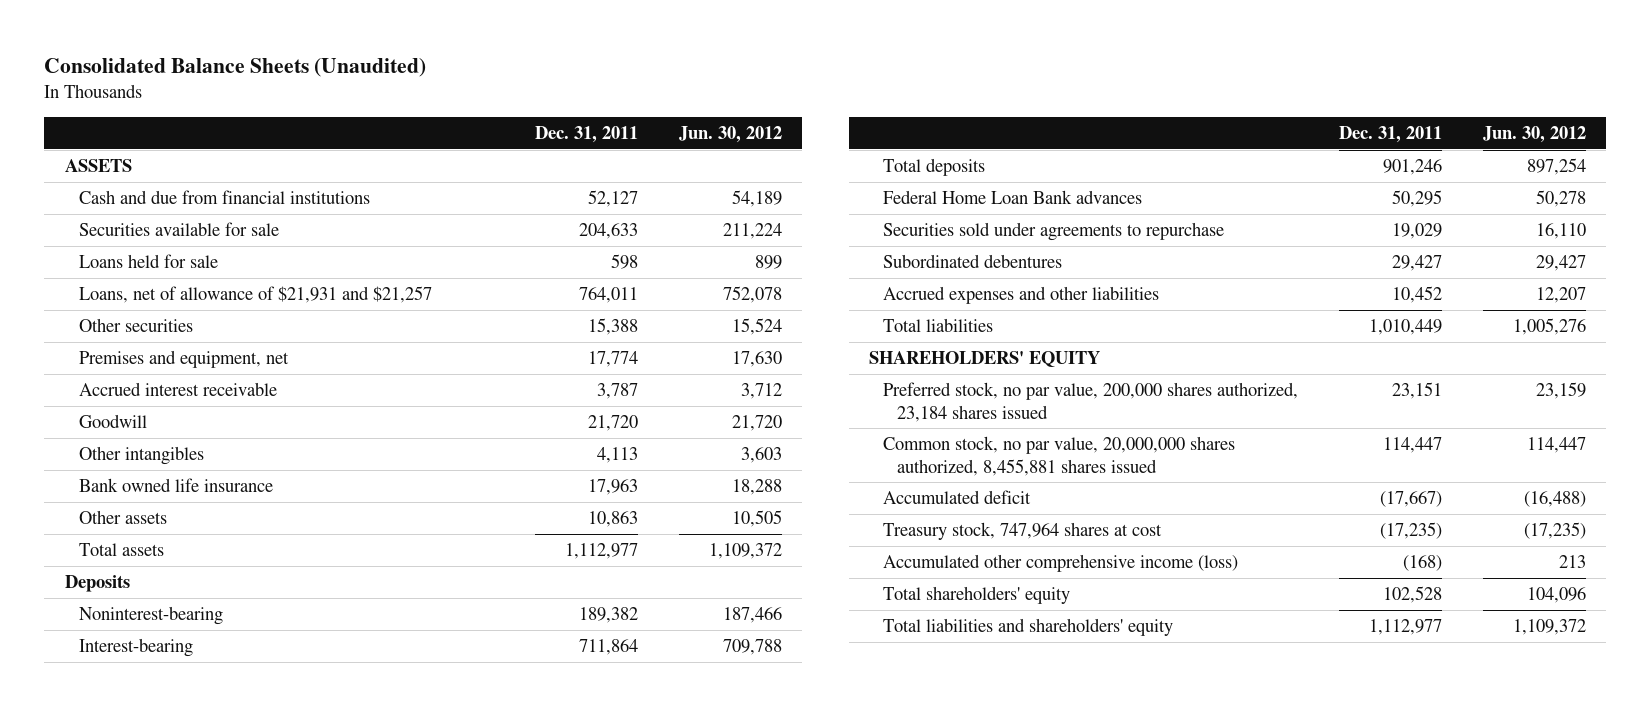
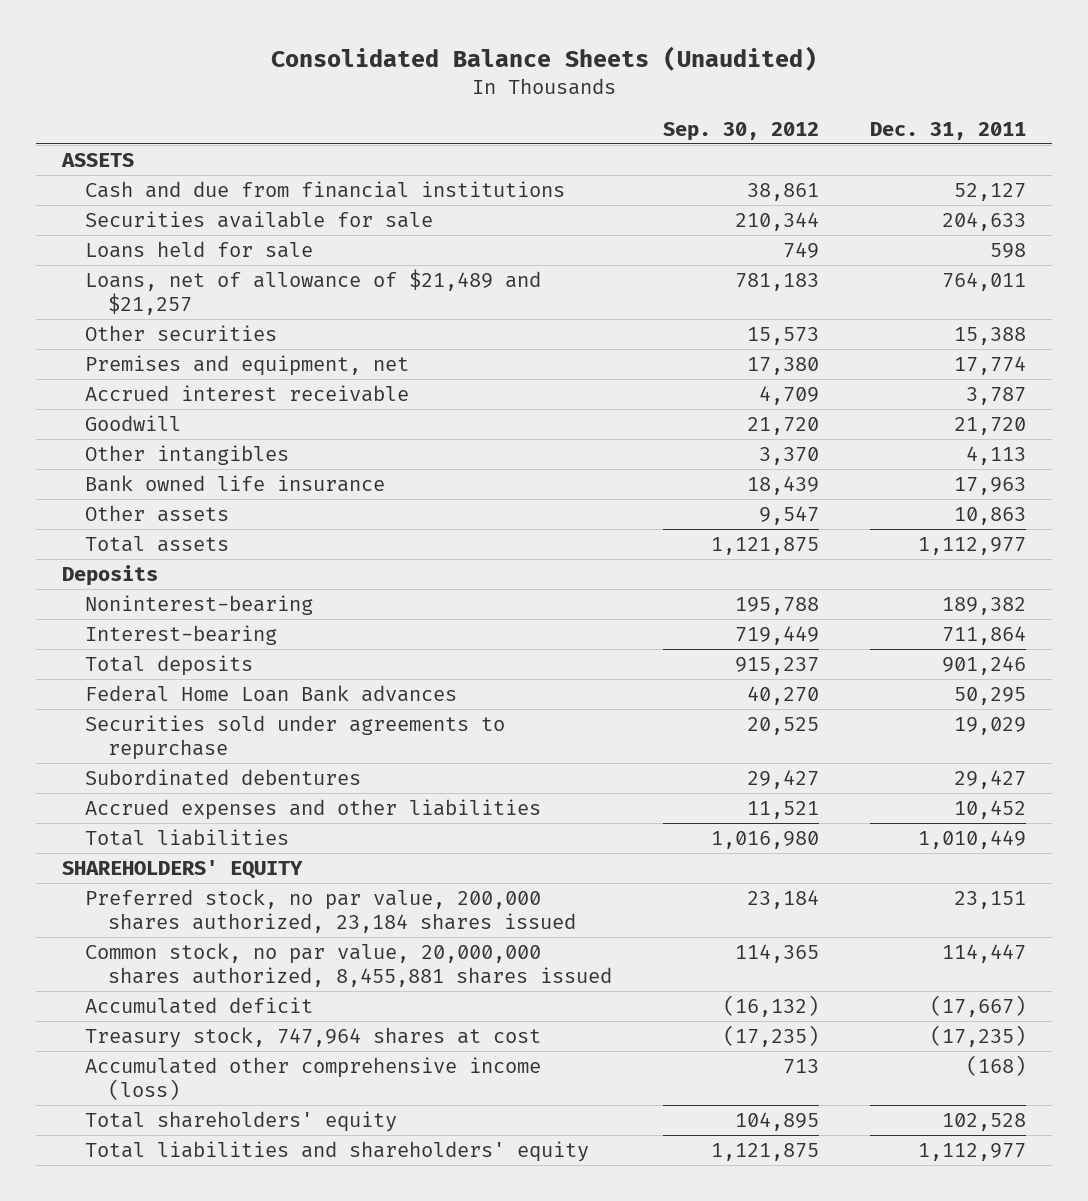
- | Dec. 31, 2011 | Jun. 30, 2012
+ | Sep. 30, 2012 | Dec. 31, 2011
- Loans, net of allowance of $21,931 and $21,257 | 764,011 | 752,078
+ Loans, net of allowance of $21,489 and $21,257 | 781,183 | 764,011

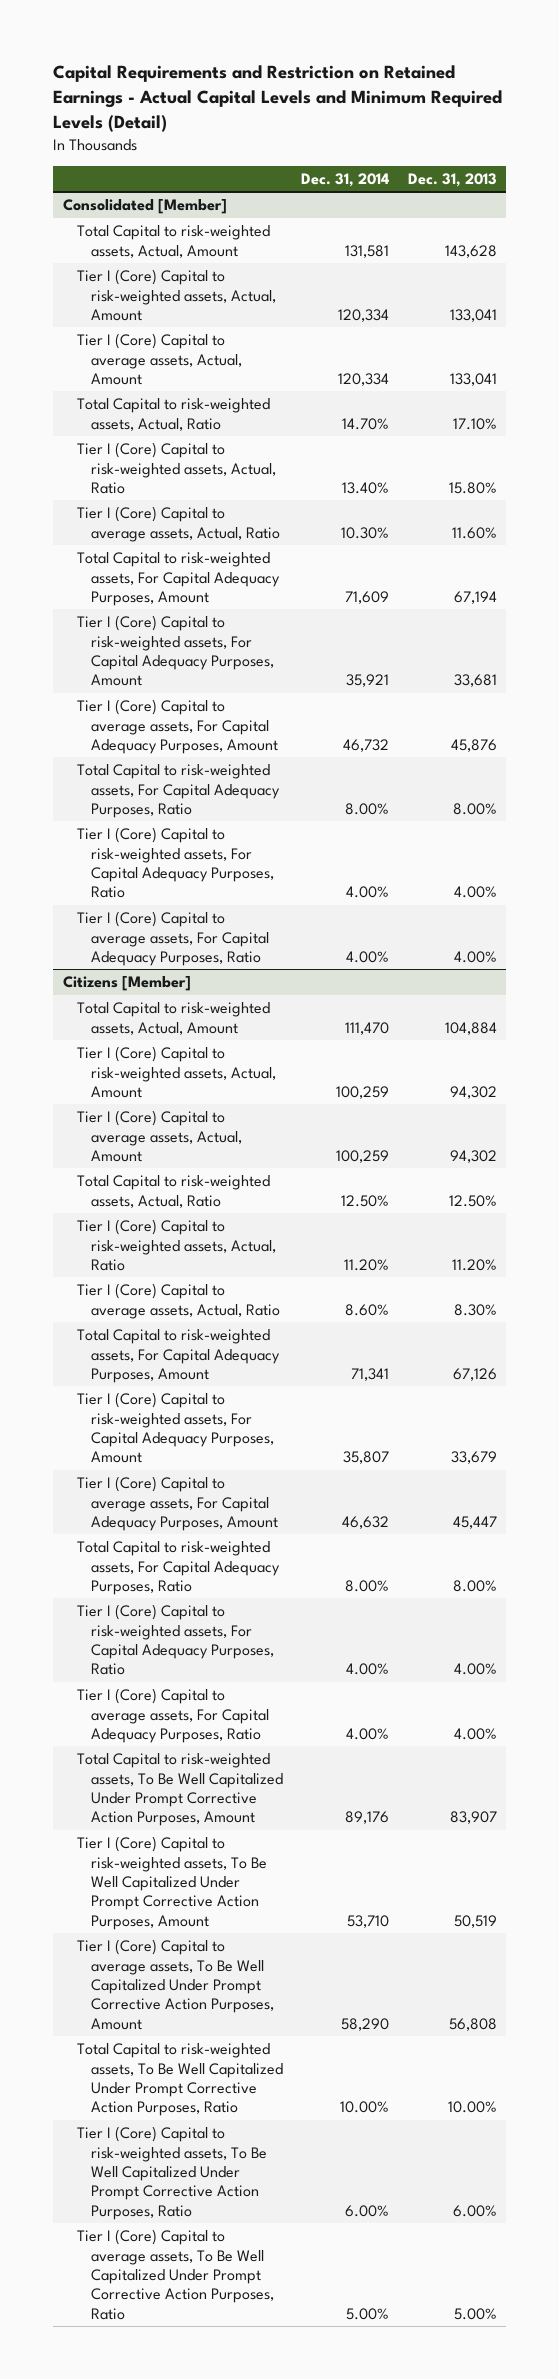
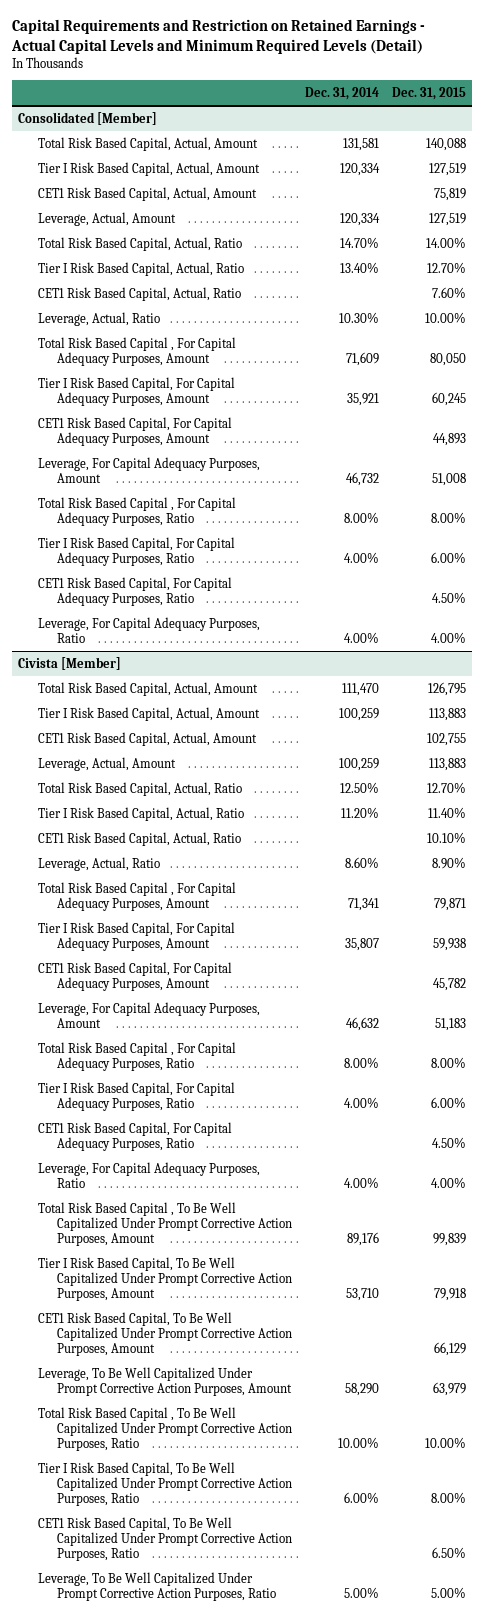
- | Dec. 31, 2014 | Dec. 31, 2013
+ | Dec. 31, 2014 | Dec. 31, 2015
@ Consolidated [Member]
- Total Capital to risk-weighted assets, Actual, Amount | 131,581 | 143,628
- Tier I (Core) Capital to risk-weighted assets, Actual, Amount | 120,334 | 133,041
- Tier I (Core) Capital to average assets, Actual, Amount | 120,334 | 133,041
- Total Capital to risk-weighted assets, Actual, Ratio | 14.70% | 17.10%
- Tier I (Core) Capital to risk-weighted assets, Actual, Ratio | 13.40% | 15.80%
- Tier I (Core) Capital to average assets, Actual, Ratio | 10.30% | 11.60%
- Total Capital to risk-weighted assets, For Capital Adequacy Purposes, Amount | 71,609 | 67,194
- Tier I (Core) Capital to risk-weighted assets, For Capital Adequacy Purposes, Amount | 35,921 | 33,681
- Tier I (Core) Capital to average assets, For Capital Adequacy Purposes, Amount | 46,732 | 45,876
- Total Capital to risk-weighted assets, For Capital Adequacy Purposes, Ratio | 8.00% | 8.00%
- Tier I (Core) Capital to risk-weighted assets, For Capital Adequacy Purposes, Ratio | 4.00% | 4.00%
- Tier I (Core) Capital to average assets, For Capital Adequacy Purposes, Ratio | 4.00% | 4.00%
- Citizens [Member]
- Total Capital to risk-weighted assets, Actual, Amount | 111,470 | 104,884
- Tier I (Core) Capital to risk-weighted assets, Actual, Amount | 100,259 | 94,302
- Tier I (Core) Capital to average assets, Actual, Amount | 100,259 | 94,302
- Total Capital to risk-weighted assets, Actual, Ratio | 12.50% | 12.50%
- Tier I (Core) Capital to risk-weighted assets, Actual, Ratio | 11.20% | 11.20%
- Tier I (Core) Capital to average assets, Actual, Ratio | 8.60% | 8.30%
- Total Capital to risk-weighted assets, For Capital Adequacy Purposes, Amount | 71,341 | 67,126
- Tier I (Core) Capital to risk-weighted assets, For Capital Adequacy Purposes, Amount | 35,807 | 33,679
- Tier I (Core) Capital to average assets, For Capital Adequacy Purposes, Amount | 46,632 | 45,447
- Total Capital to risk-weighted assets, For Capital Adequacy Purposes, Ratio | 8.00% | 8.00%
- Tier I (Core) Capital to risk-weighted assets, For Capital Adequacy Purposes, Ratio | 4.00% | 4.00%
- Tier I (Core) Capital to average assets, For Capital Adequacy Purposes, Ratio | 4.00% | 4.00%
- Total Capital to risk-weighted assets, To Be Well Capitalized Under Prompt Corrective Action Purposes, Amount | 89,176 | 83,907
- Tier I (Core) Capital to risk-weighted assets, To Be Well Capitalized Under Prompt Corrective Action Purposes, Amount | 53,710 | 50,519
- Tier I (Core) Capital to average assets, To Be Well Capitalized Under Prompt Corrective Action Purposes, Amount | 58,290 | 56,808
- Total Capital to risk-weighted assets, To Be Well Capitalized Under Prompt Corrective Action Purposes, Ratio | 10.00% | 10.00%
- Tier I (Core) Capital to risk-weighted assets, To Be Well Capitalized Under Prompt Corrective Action Purposes, Ratio | 6.00% | 6.00%
- Tier I (Core) Capital to average assets, To Be Well Capitalized Under Prompt Corrective Action Purposes, Ratio | 5.00% | 5.00%
@ Consolidated [Member]
+ Total Risk Based Capital, Actual, Amount | 131,581 | 140,088
+ Tier I Risk Based Capital, Actual, Amount | 120,334 | 127,519
+ CET1 Risk Based Capital, Actual, Amount | | 75,819
+ Leverage, Actual, Amount | 120,334 | 127,519
+ Total Risk Based Capital, Actual, Ratio | 14.70% | 14.00%
+ Tier I Risk Based Capital, Actual, Ratio | 13.40% | 12.70%
+ CET1 Risk Based Capital, Actual, Ratio | | 7.60%
+ Leverage, Actual, Ratio | 10.30% | 10.00%
+ Total Risk Based Capital , For Capital Adequacy Purposes, Amount | 71,609 | 80,050
+ Tier I Risk Based Capital, For Capital Adequacy Purposes, Amount | 35,921 | 60,245
+ CET1 Risk Based Capital, For Capital Adequacy Purposes, Amount | | 44,893
+ Leverage, For Capital Adequacy Purposes, Amount | 46,732 | 51,008
+ Total Risk Based Capital , For Capital Adequacy Purposes, Ratio | 8.00% | 8.00%
+ Tier I Risk Based Capital, For Capital Adequacy Purposes, Ratio | 4.00% | 6.00%
+ CET1 Risk Based Capital, For Capital Adequacy Purposes, Ratio | | 4.50%
+ Leverage, For Capital Adequacy Purposes, Ratio | 4.00% | 4.00%
+ Civista [Member]
+ Total Risk Based Capital, Actual, Amount | 111,470 | 126,795
+ Tier I Risk Based Capital, Actual, Amount | 100,259 | 113,883
+ CET1 Risk Based Capital, Actual, Amount | | 102,755
+ Leverage, Actual, Amount | 100,259 | 113,883
+ Total Risk Based Capital, Actual, Ratio | 12.50% | 12.70%
+ Tier I Risk Based Capital, Actual, Ratio | 11.20% | 11.40%
+ CET1 Risk Based Capital, Actual, Ratio | | 10.10%
+ Leverage, Actual, Ratio | 8.60% | 8.90%
+ Total Risk Based Capital , For Capital Adequacy Purposes, Amount | 71,341 | 79,871
+ Tier I Risk Based Capital, For Capital Adequacy Purposes, Amount | 35,807 | 59,938
+ CET1 Risk Based Capital, For Capital Adequacy Purposes, Amount | | 45,782
+ Leverage, For Capital Adequacy Purposes, Amount | 46,632 | 51,183
+ Total Risk Based Capital , For Capital Adequacy Purposes, Ratio | 8.00% | 8.00%
+ Tier I Risk Based Capital, For Capital Adequacy Purposes, Ratio | 4.00% | 6.00%
+ CET1 Risk Based Capital, For Capital Adequacy Purposes, Ratio | | 4.50%
+ Leverage, For Capital Adequacy Purposes, Ratio | 4.00% | 4.00%
+ Total Risk Based Capital , To Be Well Capitalized Under Prompt Corrective Action Purposes, Amount | 89,176 | 99,839
+ Tier I Risk Based Capital, To Be Well Capitalized Under Prompt Corrective Action Purposes, Amount | 53,710 | 79,918
+ CET1 Risk Based Capital, To Be Well Capitalized Under Prompt Corrective Action Purposes, Amount | | 66,129
+ Leverage, To Be Well Capitalized Under Prompt Corrective Action Purposes, Amount | 58,290 | 63,979
+ Total Risk Based Capital , To Be Well Capitalized Under Prompt Corrective Action Purposes, Ratio | 10.00% | 10.00%
+ Tier I Risk Based Capital, To Be Well Capitalized Under Prompt Corrective Action Purposes, Ratio | 6.00% | 8.00%
+ CET1 Risk Based Capital, To Be Well Capitalized Under Prompt Corrective Action Purposes, Ratio | | 6.50%
+ Leverage, To Be Well Capitalized Under Prompt Corrective Action Purposes, Ratio | 5.00% | 5.00%

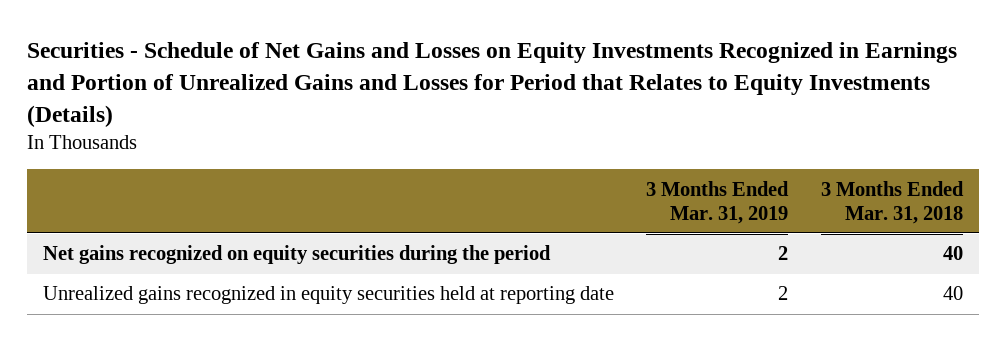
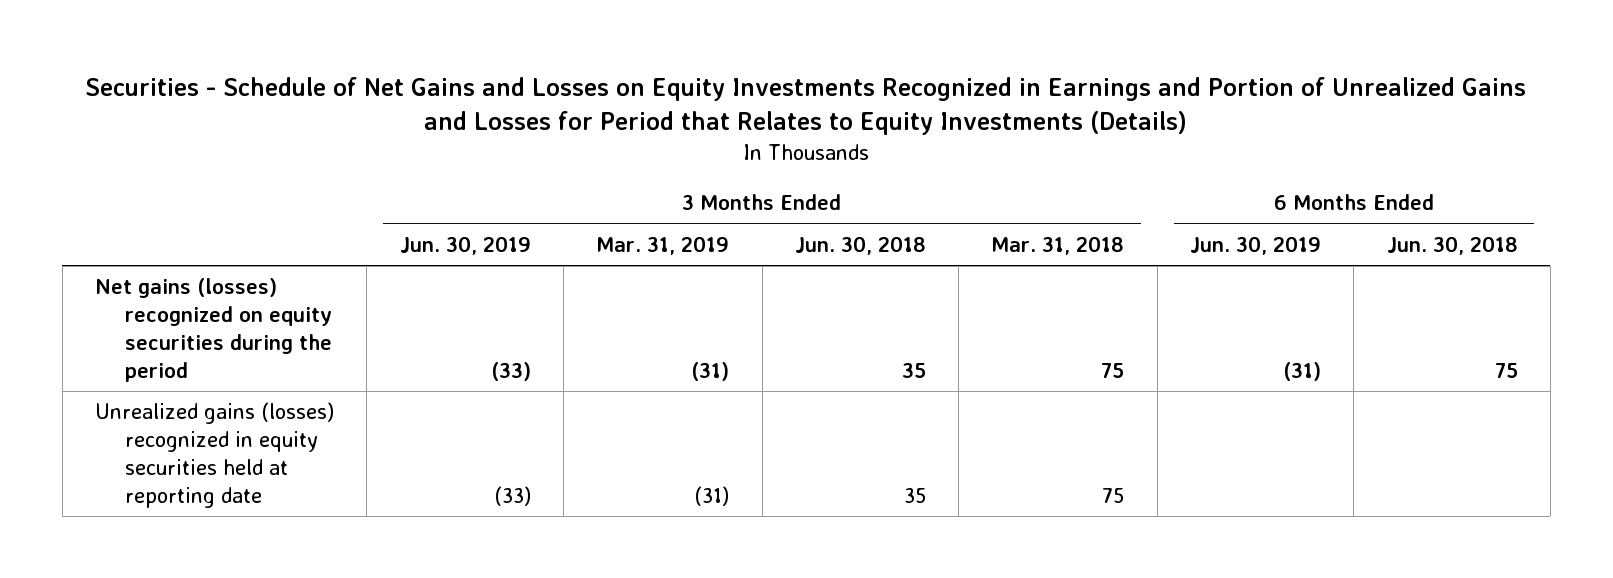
- | 3 Months Ended Mar. 31, 2019 | 3 Months Ended Mar. 31, 2018
+ | 3 Months Ended Jun. 30, 2019 | 3 Months Ended Mar. 31, 2019 | 3 Months Ended Jun. 30, 2018 | 3 Months Ended Mar. 31, 2018 | 6 Months Ended Jun. 30, 2019 | 6 Months Ended Jun. 30, 2018
- Net gains recognized on equity securities during the period | 2 | 40
- Unrealized gains recognized in equity securities held at reporting date | 2 | 40
+ Net gains (losses) recognized on equity securities during the period | (33) | (31) | 35 | 75 | (31) | 75
+ Unrealized gains (losses) recognized in equity securities held at reporting date | (33) | (31) | 35 | 75 | |

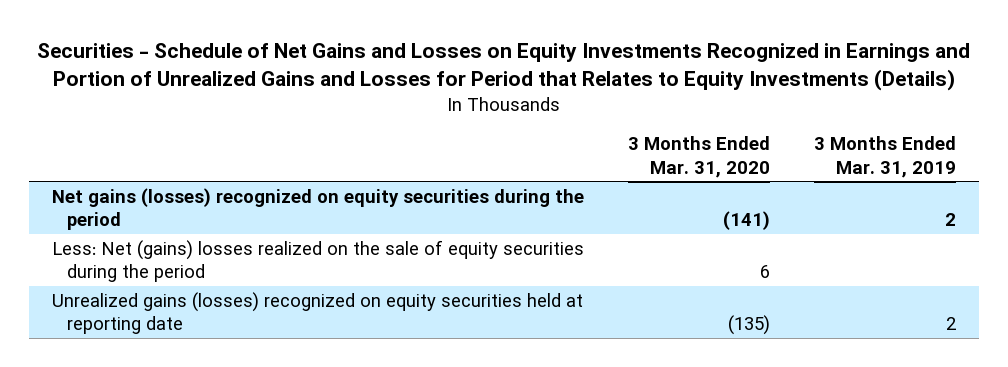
- | 3 Months Ended Jun. 30, 2019 | 3 Months Ended Mar. 31, 2019 | 3 Months Ended Jun. 30, 2018 | 3 Months Ended Mar. 31, 2018 | 6 Months Ended Jun. 30, 2019 | 6 Months Ended Jun. 30, 2018
+ | 3 Months Ended Mar. 31, 2020 | 3 Months Ended Mar. 31, 2019
- Net gains (losses) recognized on equity securities during the period | (33) | (31) | 35 | 75 | (31) | 75
- Unrealized gains (losses) recognized in equity securities held at reporting date | (33) | (31) | 35 | 75 | |
+ Net gains (losses) recognized on equity securities during the period | (141) | 2
+ Less: Net (gains) losses realized on the sale of equity securities during the period | 6 |
+ Unrealized gains (losses) recognized on equity securities held at reporting date | (135) | 2

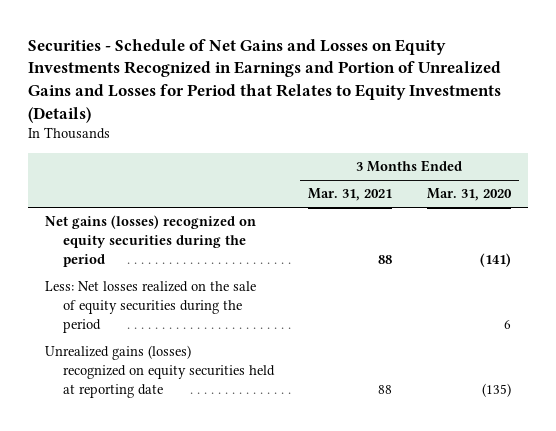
- | 3 Months Ended Mar. 31, 2020 | 3 Months Ended Mar. 31, 2019
+ | 3 Months Ended Mar. 31, 2021 | 3 Months Ended Mar. 31, 2020
- Less: Net (gains) losses realized on the sale of equity securities during the period | 6 |
+ Less: Net losses realized on the sale of equity securities during the period | | 6

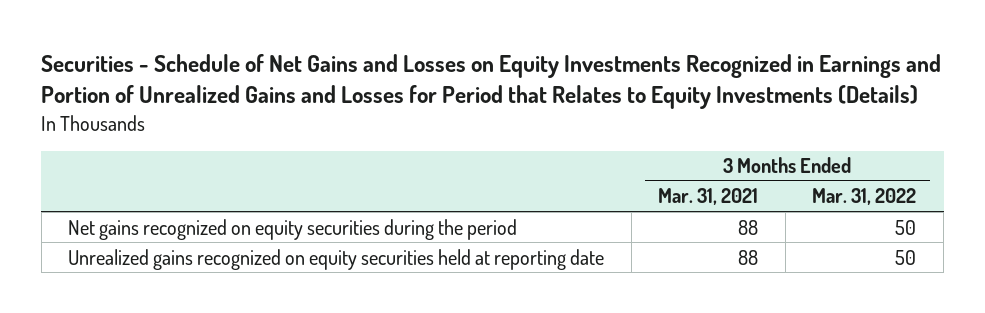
- | 3 Months Ended Mar. 31, 2021 | 3 Months Ended Mar. 31, 2020
+ | 3 Months Ended Mar. 31, 2021 | 3 Months Ended Mar. 31, 2022
- Net gains (losses) recognized on equity securities during the period | 88 | (141)
- Less: Net losses realized on the sale of equity securities during the period | | 6
- Unrealized gains (losses) recognized on equity securities held at reporting date | 88 | (135)
+ Net gains recognized on equity securities during the period | 88 | 50
+ Unrealized gains recognized on equity securities held at reporting date | 88 | 50

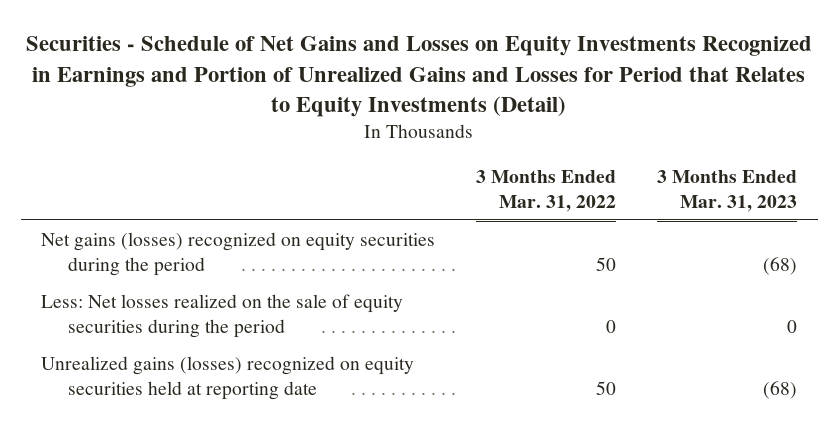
- Securities - Schedule of Net Gains and Losses on Equity Investments Recognized in Earnings and Portion of Unrealized Gains and Losses for Period that Relates to Equity Investments (Details)
+ Securities - Schedule of Net Gains and Losses on Equity Investments Recognized in Earnings and Portion of Unrealized Gains and Losses for Period that Relates to Equity Investments (Detail)
- | 3 Months Ended Mar. 31, 2021 | 3 Months Ended Mar. 31, 2022
+ | 3 Months Ended Mar. 31, 2022 | 3 Months Ended Mar. 31, 2023
- Net gains recognized on equity securities during the period | 88 | 50
- Unrealized gains recognized on equity securities held at reporting date | 88 | 50
+ Net gains (losses) recognized on equity securities during the period | 50 | (68)
+ Less: Net losses realized on the sale of equity securities during the period | 0 | 0
+ Unrealized gains (losses) recognized on equity securities held at reporting date | 50 | (68)

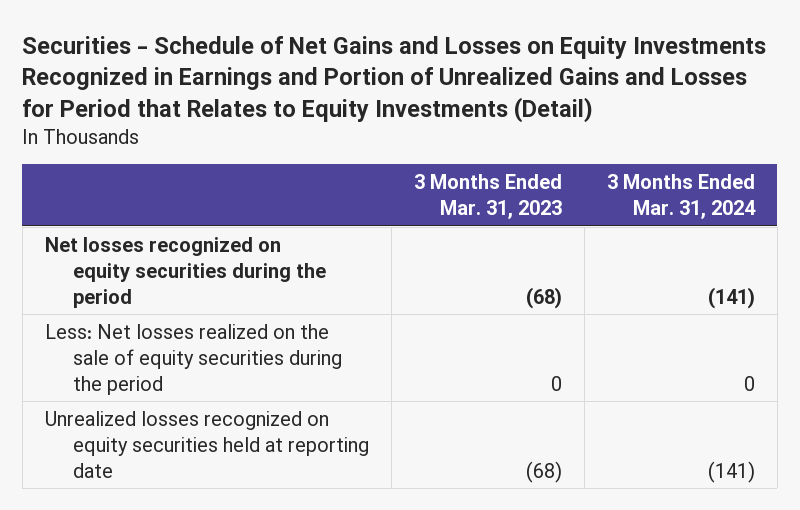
- | 3 Months Ended Mar. 31, 2022 | 3 Months Ended Mar. 31, 2023
+ | 3 Months Ended Mar. 31, 2023 | 3 Months Ended Mar. 31, 2024
- Net gains (losses) recognized on equity securities during the period | 50 | (68)
+ Net losses recognized on equity securities during the period | (68) | (141)
- Unrealized gains (losses) recognized on equity securities held at reporting date | 50 | (68)
+ Unrealized losses recognized on equity securities held at reporting date | (68) | (141)

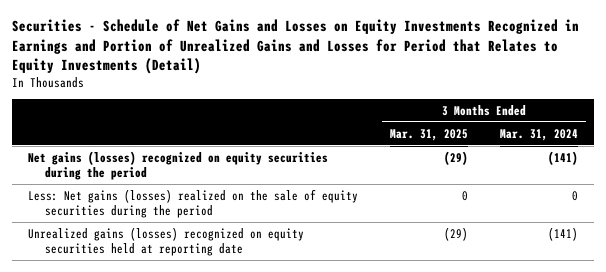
- | 3 Months Ended Mar. 31, 2023 | 3 Months Ended Mar. 31, 2024
+ | 3 Months Ended Mar. 31, 2025 | 3 Months Ended Mar. 31, 2024
- Net losses recognized on equity securities during the period | (68) | (141)
- Less: Net losses realized on the sale of equity securities during the period | 0 | 0
- Unrealized losses recognized on equity securities held at reporting date | (68) | (141)
+ Net gains (losses) recognized on equity securities during the period | (29) | (141)
+ Less: Net gains (losses) realized on the sale of equity securities during the period | 0 | 0
+ Unrealized gains (losses) recognized on equity securities held at reporting date | (29) | (141)

